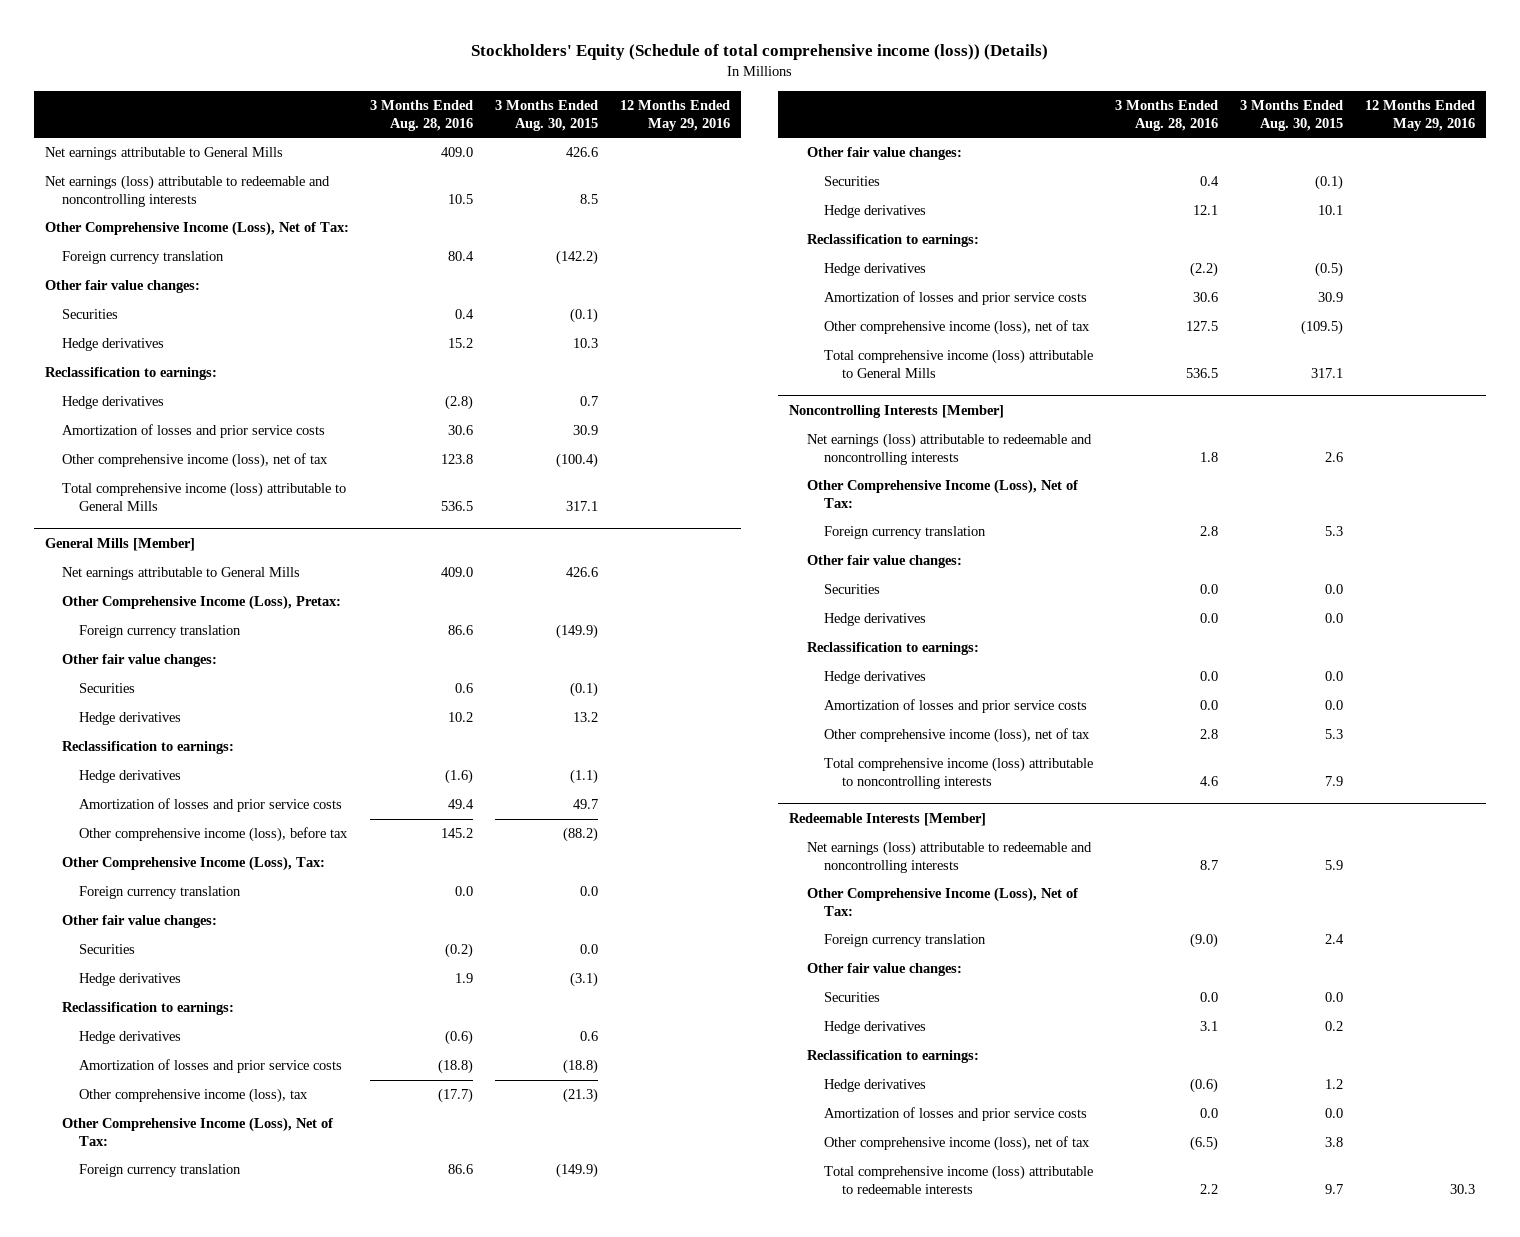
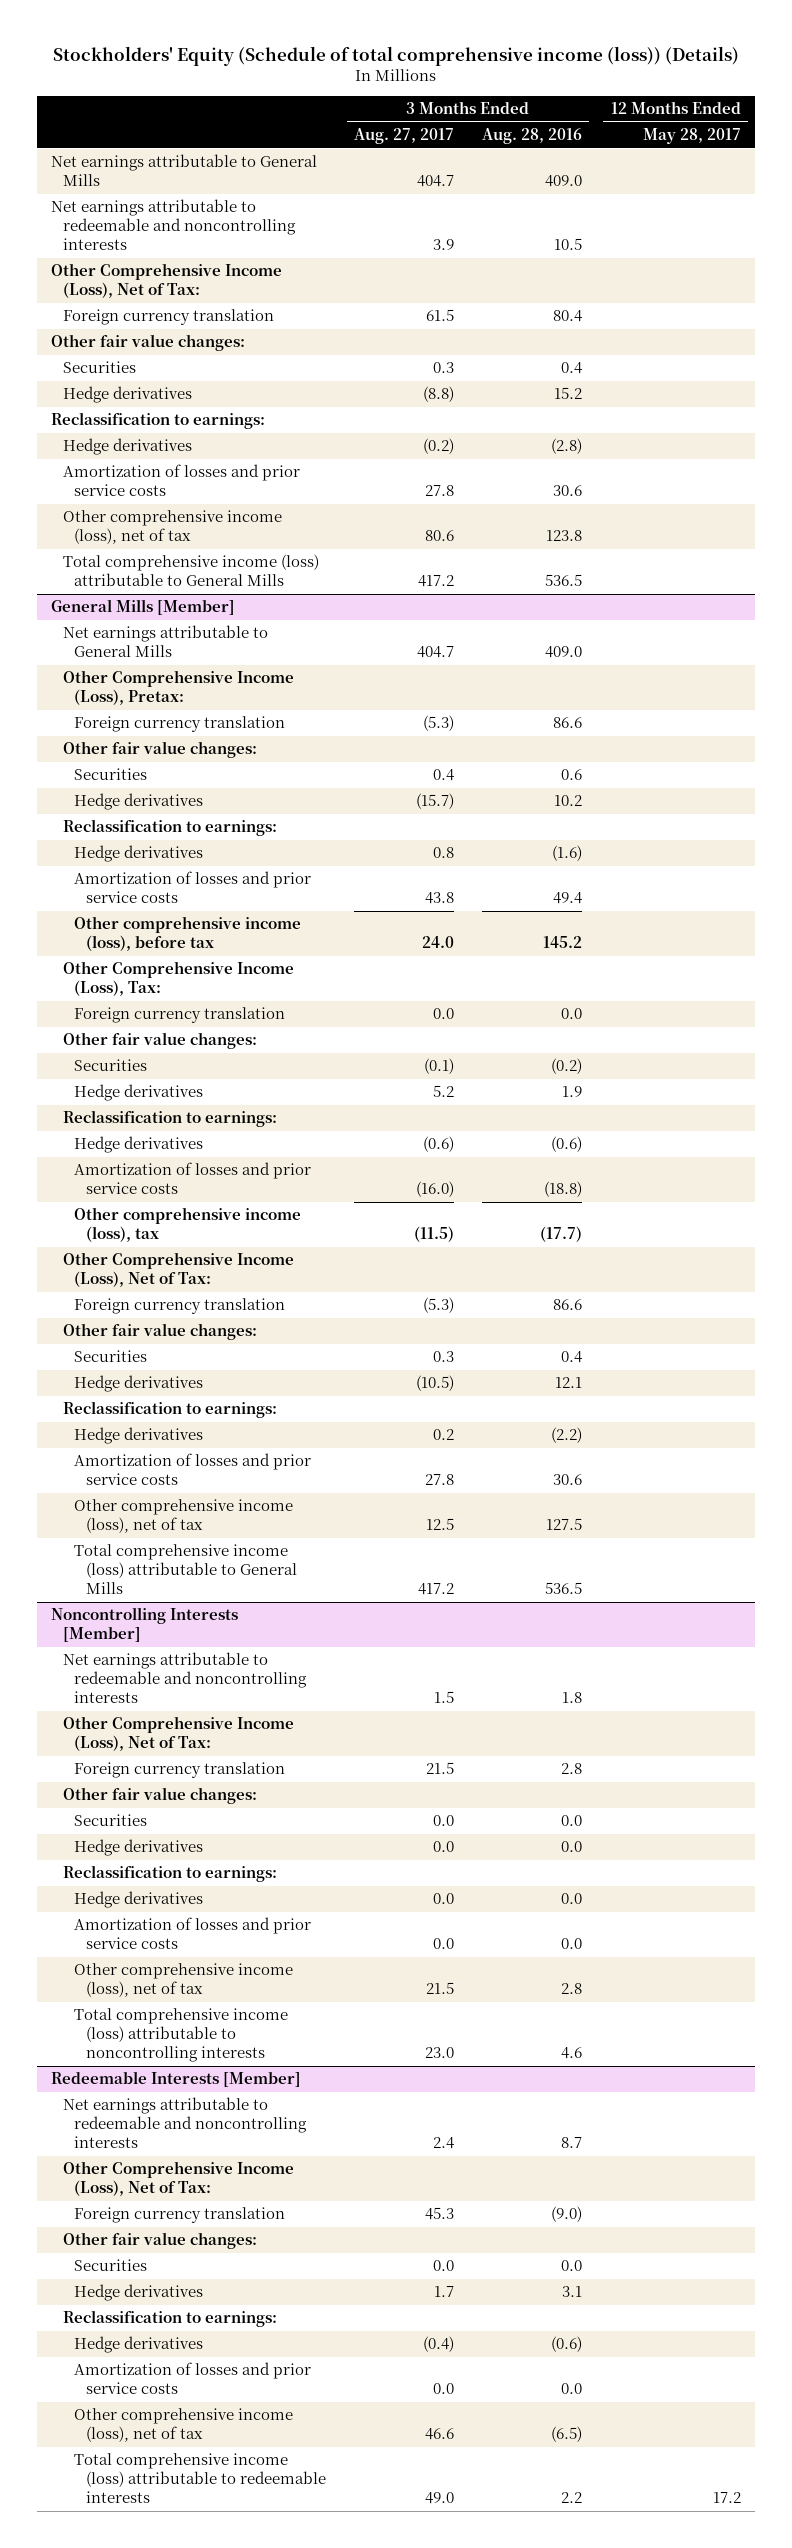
- | 3 Months Ended Aug. 28, 2016 | 3 Months Ended Aug. 30, 2015 | 12 Months Ended May 29, 2016
+ | 3 Months Ended Aug. 27, 2017 | 3 Months Ended Aug. 28, 2016 | 12 Months Ended May 28, 2017
- Net earnings (loss) attributable to redeemable and noncontrolling interests | 10.5 | 8.5 |
+ Net earnings attributable to redeemable and noncontrolling interests | 3.9 | 10.5 |
@ Noncontrolling Interests [Member]
- Net earnings (loss) attributable to redeemable and noncontrolling interests | 1.8 | 2.6 |
+ Net earnings attributable to redeemable and noncontrolling interests | 1.5 | 1.8 |
@ Redeemable Interests [Member]
- Net earnings (loss) attributable to redeemable and noncontrolling interests | 8.7 | 5.9 |
+ Net earnings attributable to redeemable and noncontrolling interests | 2.4 | 8.7 |

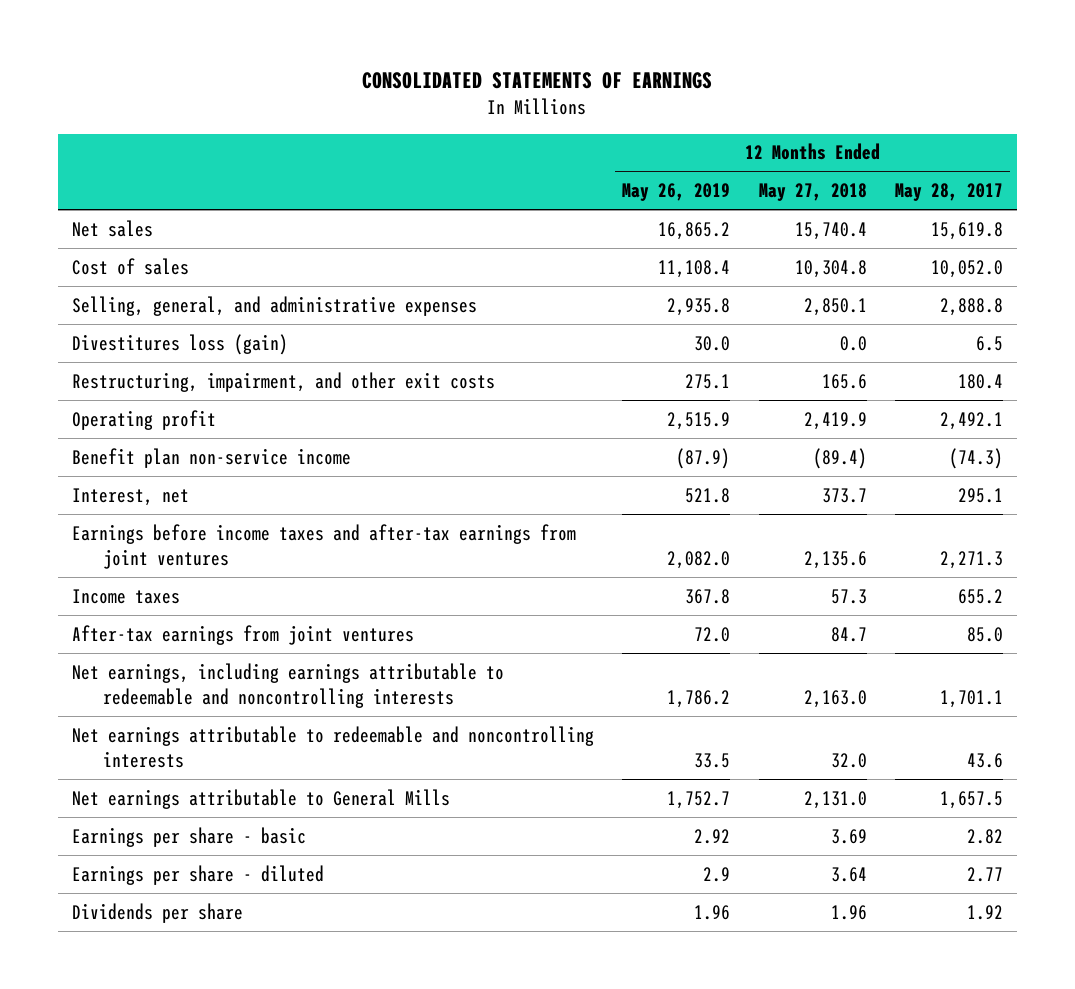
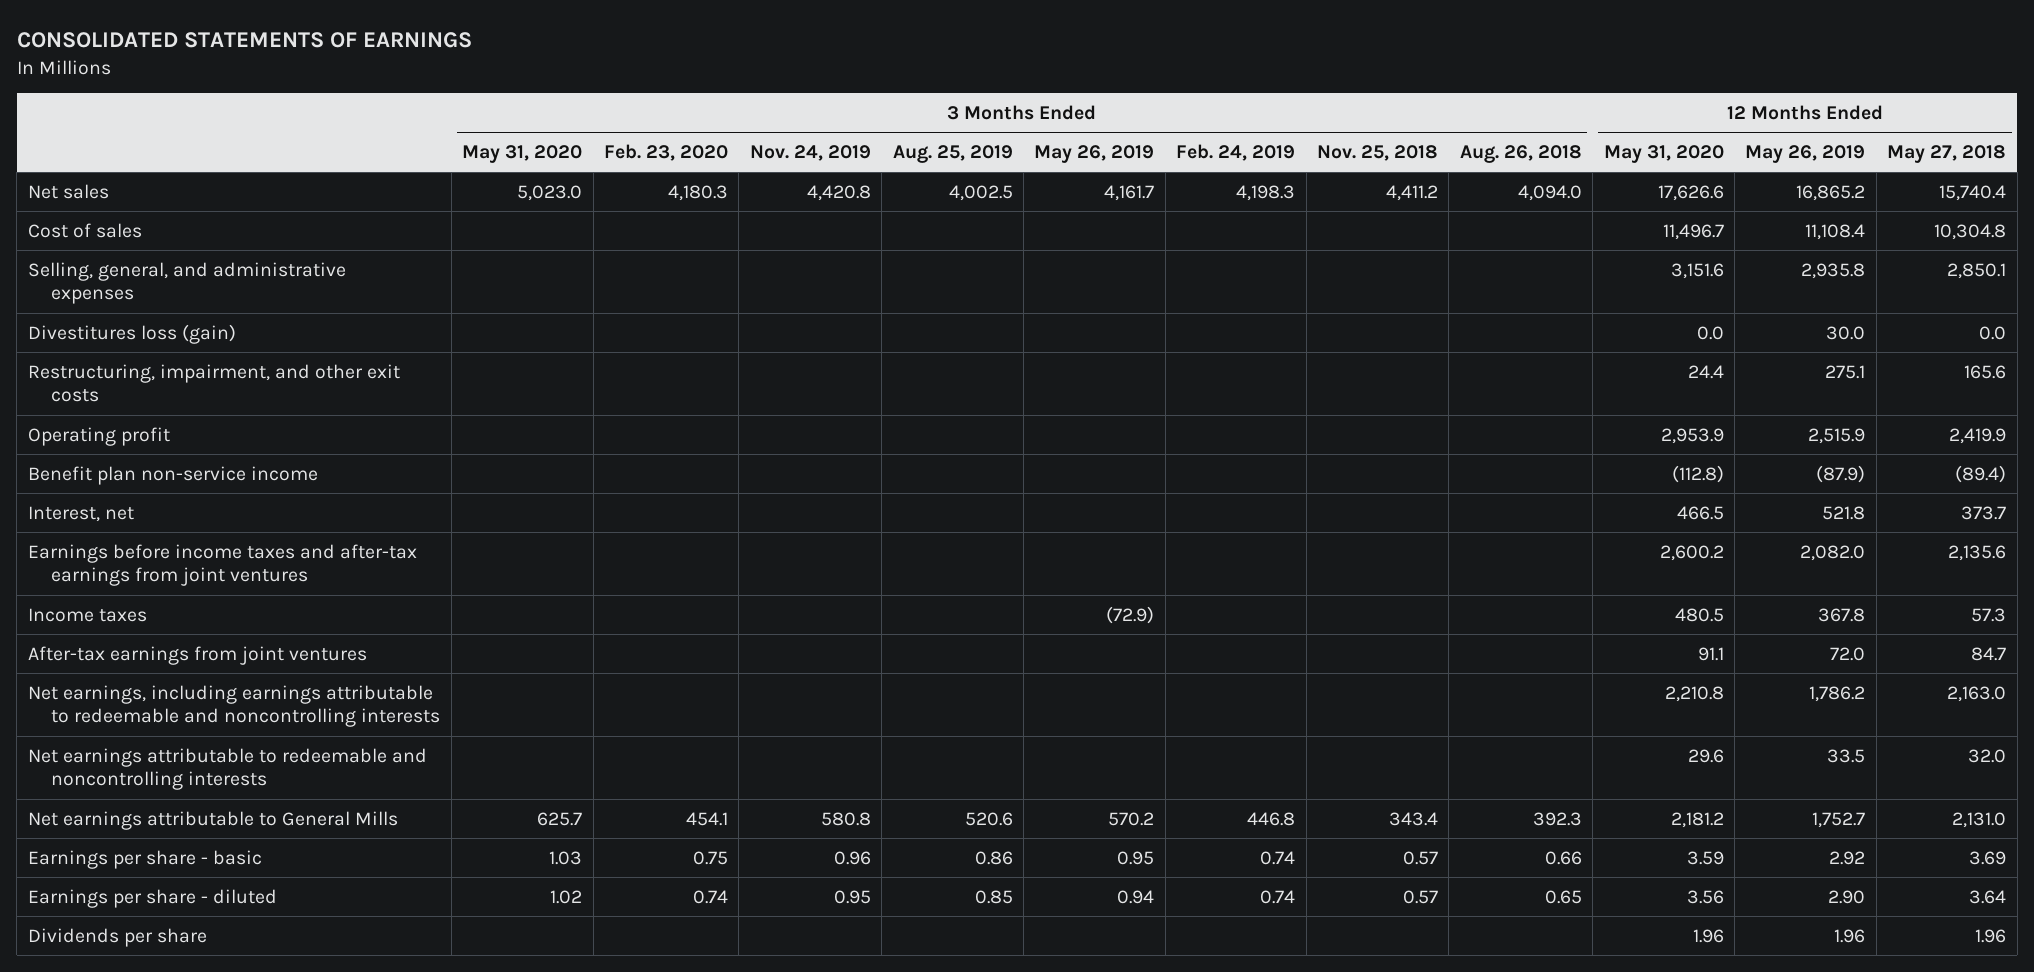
- | 12 Months Ended May 26, 2019 | 12 Months Ended May 27, 2018 | 12 Months Ended May 28, 2017
+ | 3 Months Ended May 31, 2020 | 3 Months Ended Feb. 23, 2020 | 3 Months Ended Nov. 24, 2019 | 3 Months Ended Aug. 25, 2019 | 3 Months Ended May 26, 2019 | 3 Months Ended Feb. 24, 2019 | 3 Months Ended Nov. 25, 2018 | 3 Months Ended Aug. 26, 2018 | 12 Months Ended May 31, 2020 | 12 Months Ended May 26, 2019 | 12 Months Ended May 27, 2018
- Earnings per share - diluted | 2.9 | 3.64 | 2.77
+ Earnings per share - diluted | 1.02 | 0.74 | 0.95 | 0.85 | 0.94 | 0.74 | 0.57 | 0.65 | 3.56 | 2.90 | 3.64

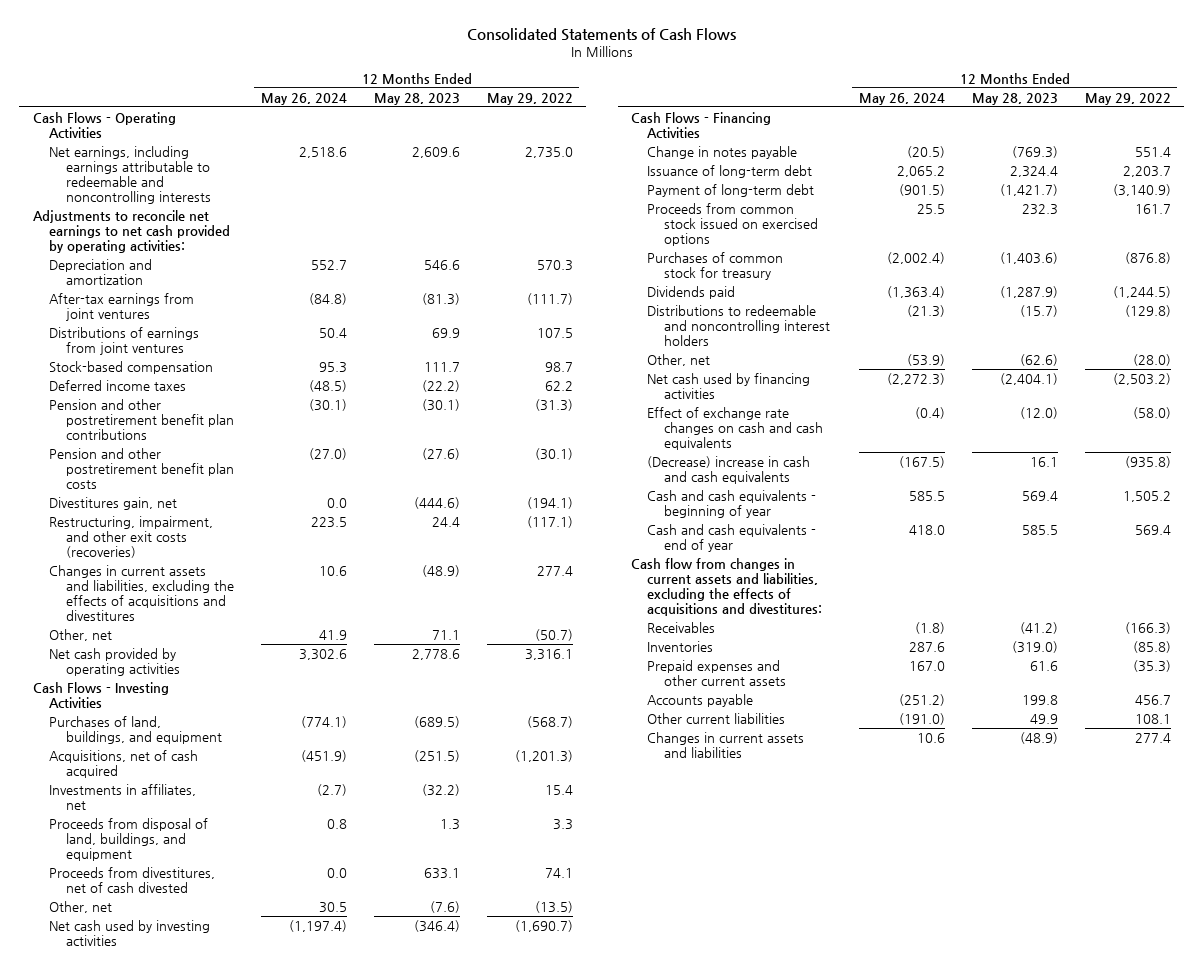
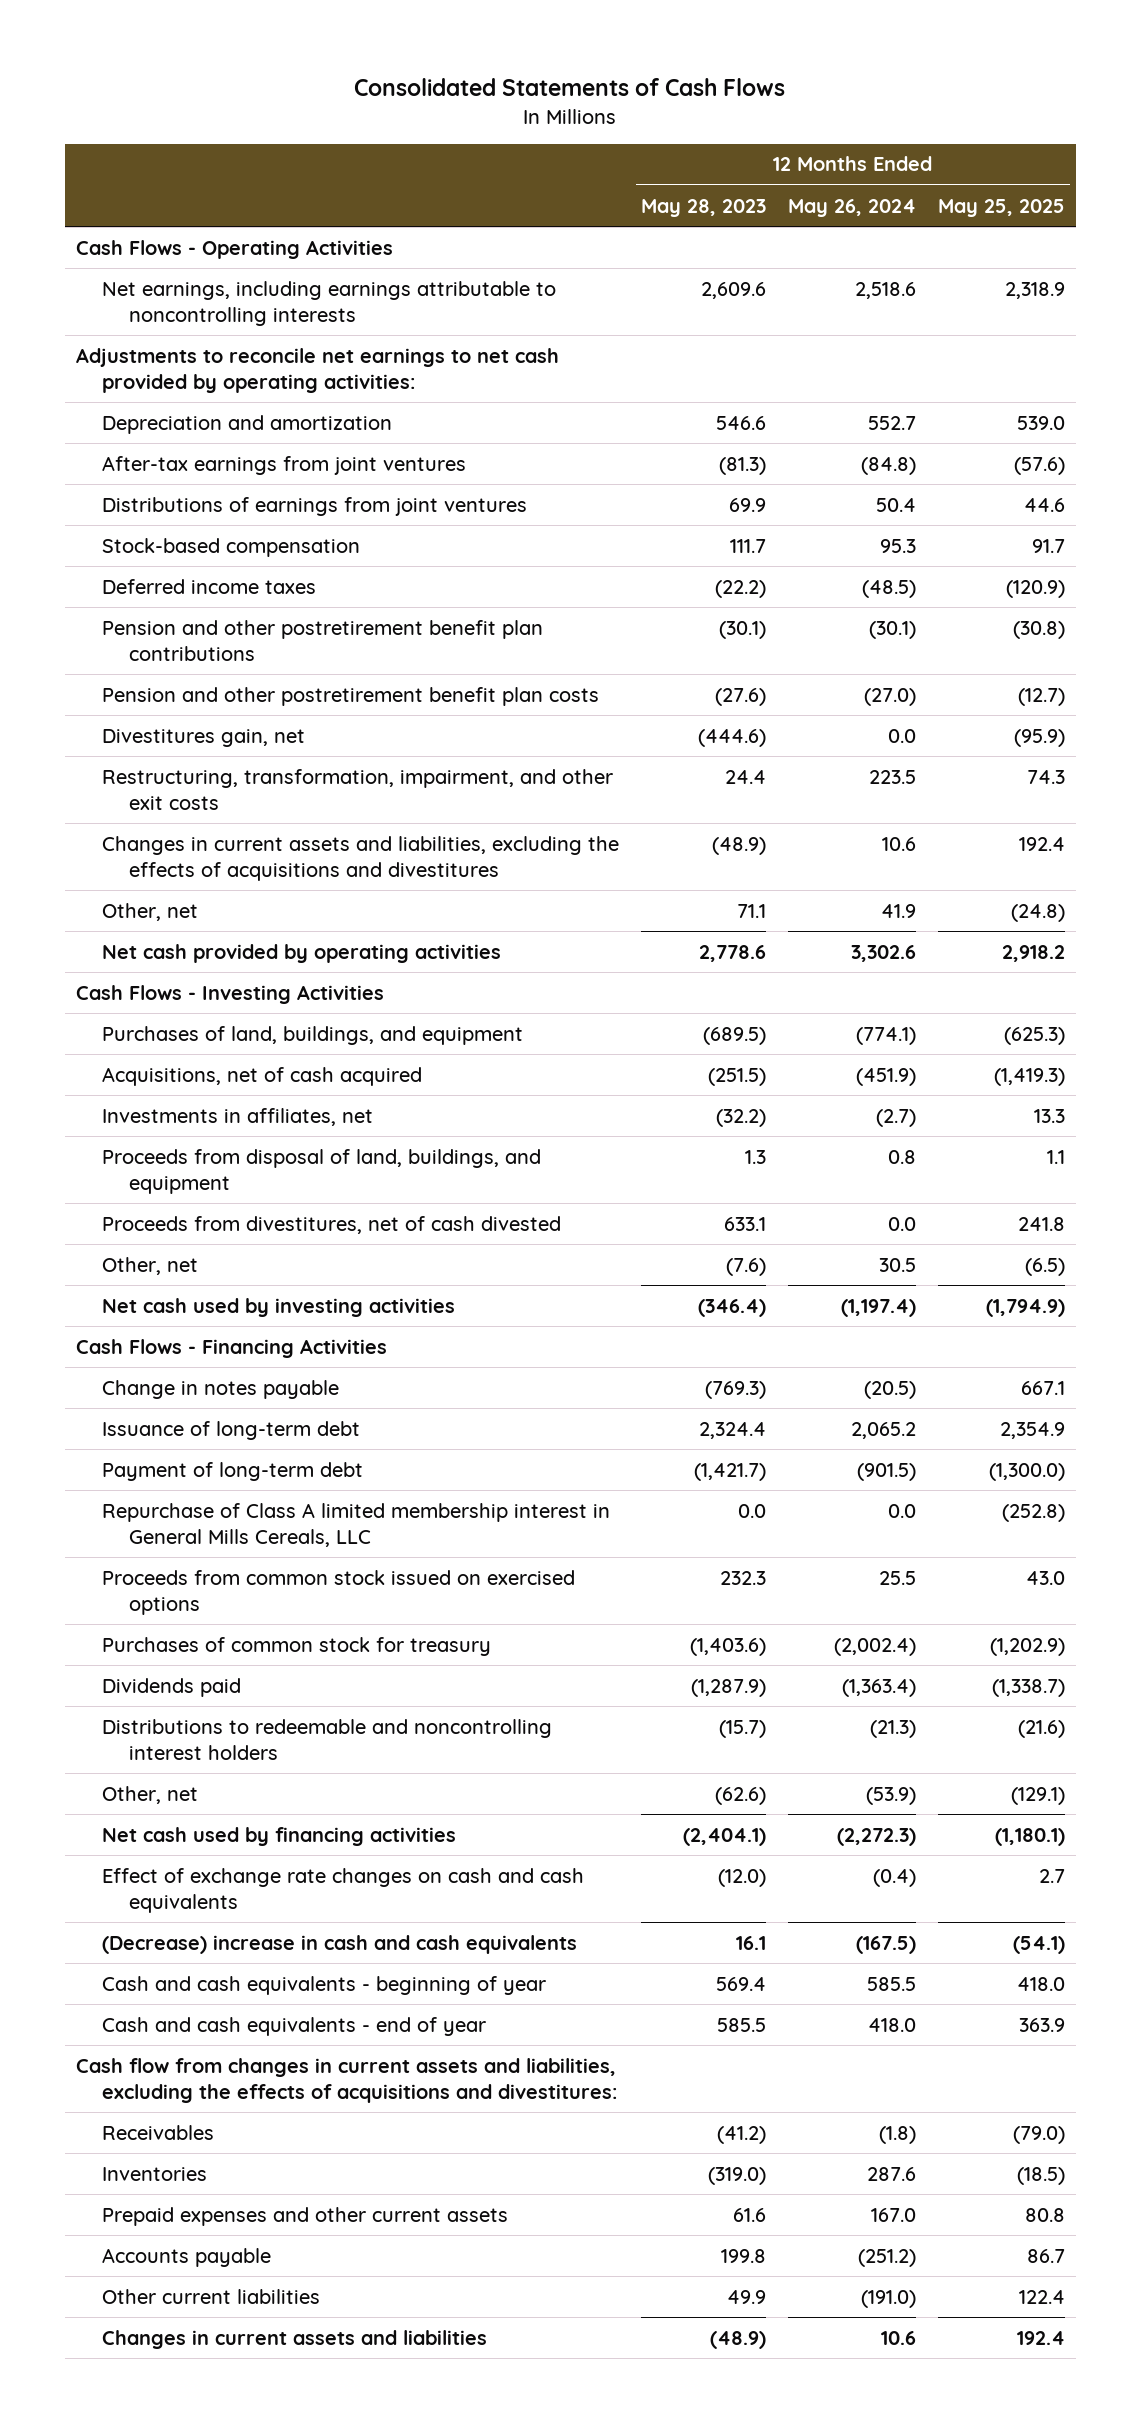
- | 12 Months Ended May 26, 2024 | 12 Months Ended May 28, 2023 | 12 Months Ended May 29, 2022
+ | 12 Months Ended May 28, 2023 | 12 Months Ended May 26, 2024 | 12 Months Ended May 25, 2025
- Net earnings, including earnings attributable to redeemable and noncontrolling interests | 2,518.6 | 2,609.6 | 2,735.0
+ Net earnings, including earnings attributable to noncontrolling interests | 2,609.6 | 2,518.6 | 2,318.9
- Restructuring, impairment, and other exit costs (recoveries) | 223.5 | 24.4 | (117.1)
+ Restructuring, transformation, impairment, and other exit costs | 24.4 | 223.5 | 74.3
+ Repurchase of Class A limited membership interest in General Mills Cereals, LLC | 0.0 | 0.0 | (252.8)

